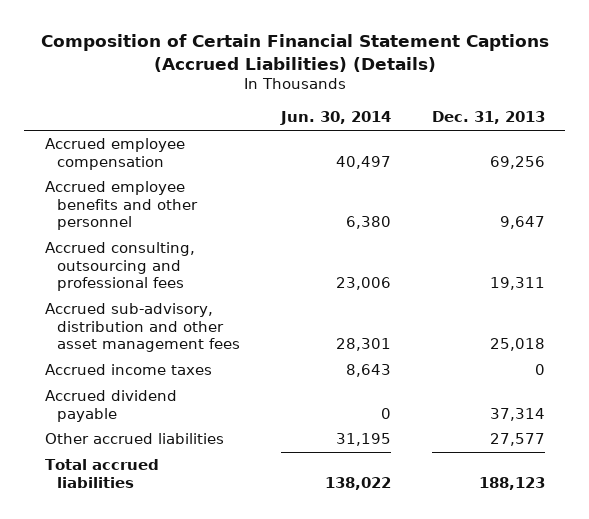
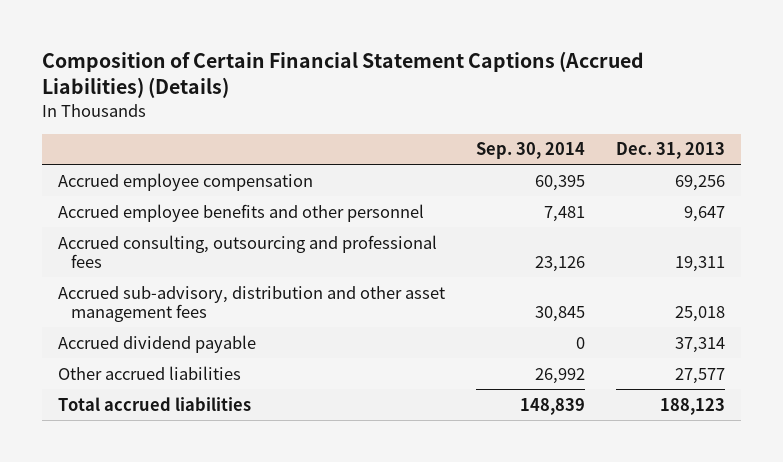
- | Jun. 30, 2014 | Dec. 31, 2013
+ | Sep. 30, 2014 | Dec. 31, 2013
- Accrued income taxes | 8,643 | 0

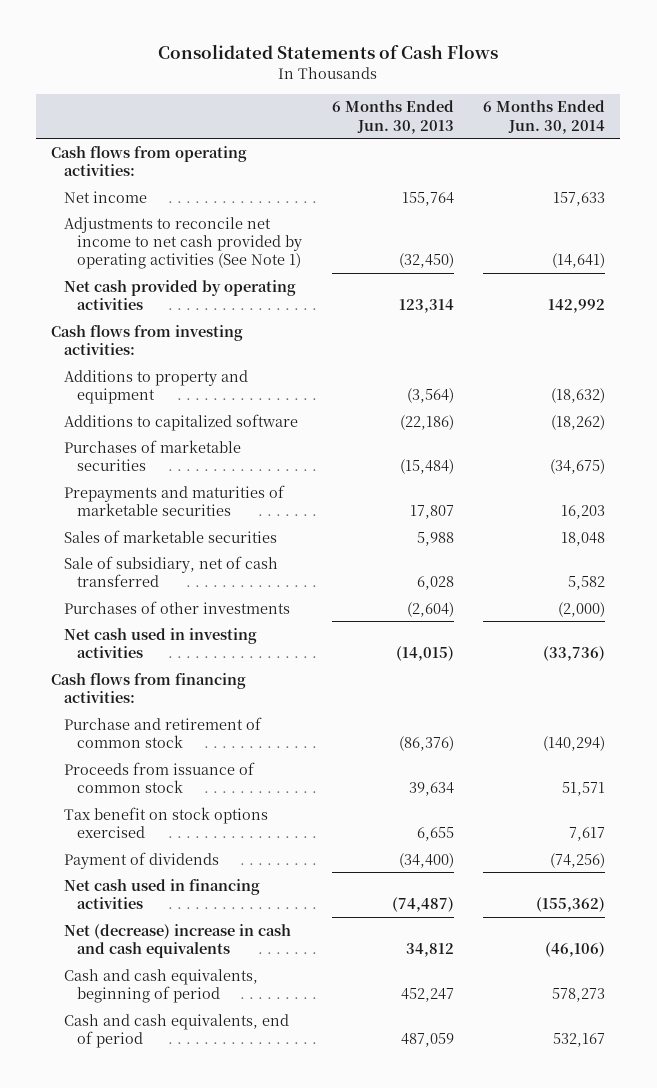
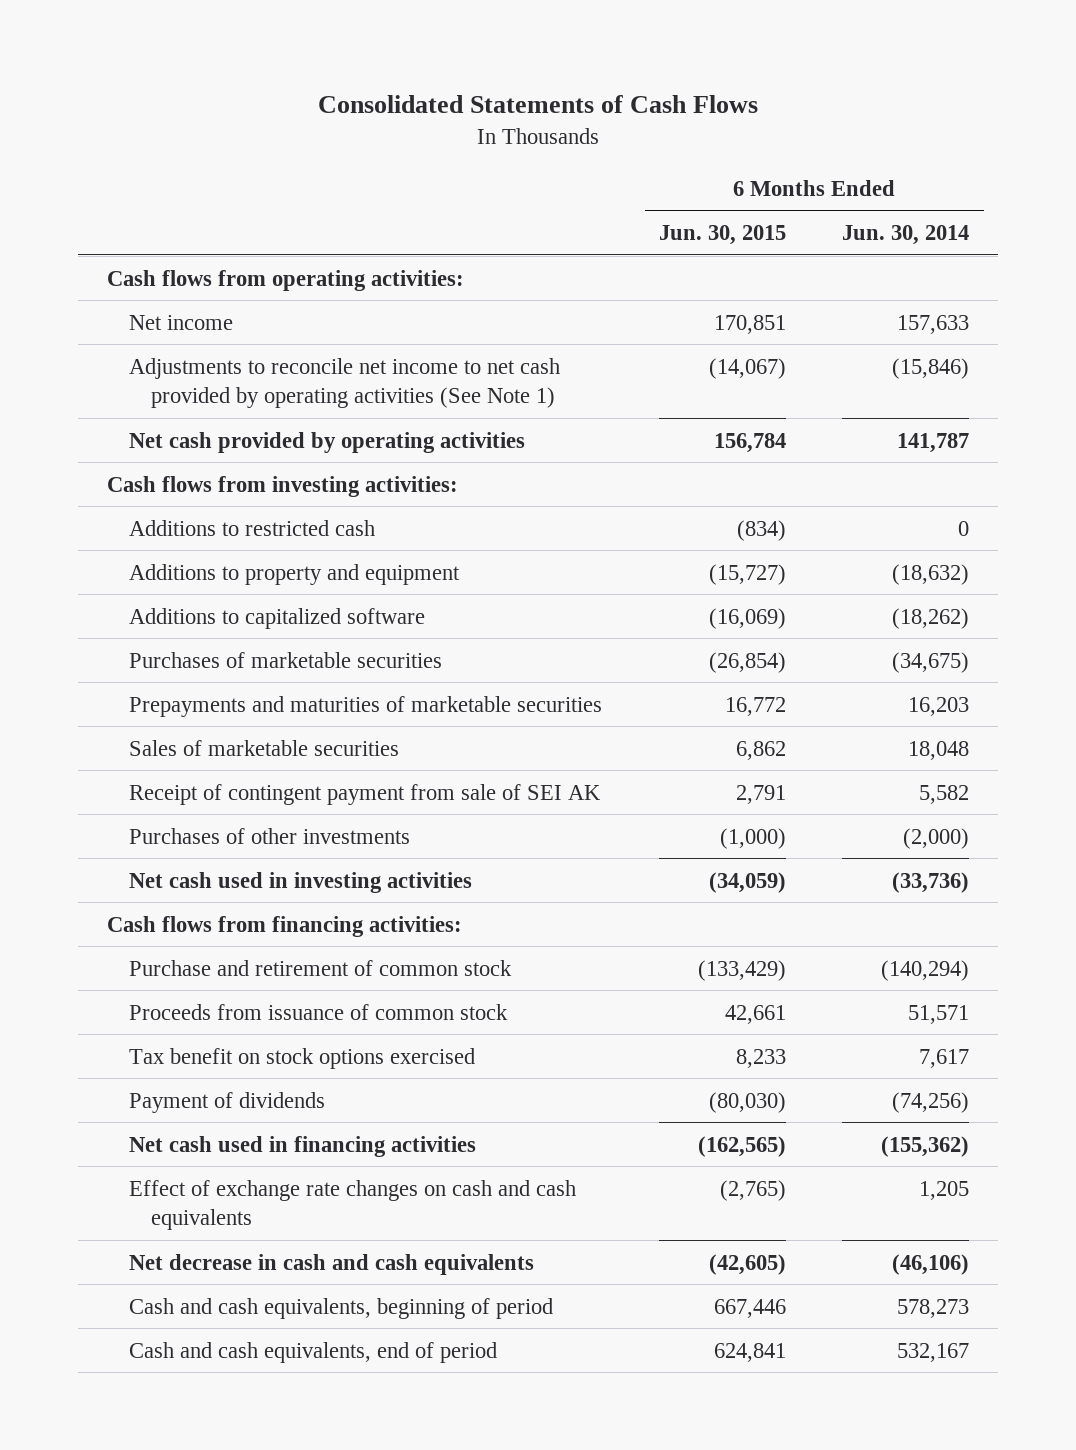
- | 6 Months Ended Jun. 30, 2013 | 6 Months Ended Jun. 30, 2014
+ | 6 Months Ended Jun. 30, 2015 | 6 Months Ended Jun. 30, 2014
- Adjustments to reconcile net income to net cash provided by operating activities (See Note 1) | (32,450) | (14,641)
- Net cash provided by operating activities | 123,314 | 142,992
+ Adjustments to reconcile net income to net cash provided by operating activities (See Note 1) | (14,067) | (15,846)
+ Net cash provided by operating activities | 156,784 | 141,787
+ Additions to restricted cash | (834) | 0
- Sale of subsidiary, net of cash transferred | 6,028 | 5,582
+ Receipt of contingent payment from sale of SEI AK | 2,791 | 5,582
- Net (decrease) increase in cash and cash equivalents | 34,812 | (46,106)
+ Effect of exchange rate changes on cash and cash equivalents | (2,765) | 1,205
+ Net decrease in cash and cash equivalents | (42,605) | (46,106)

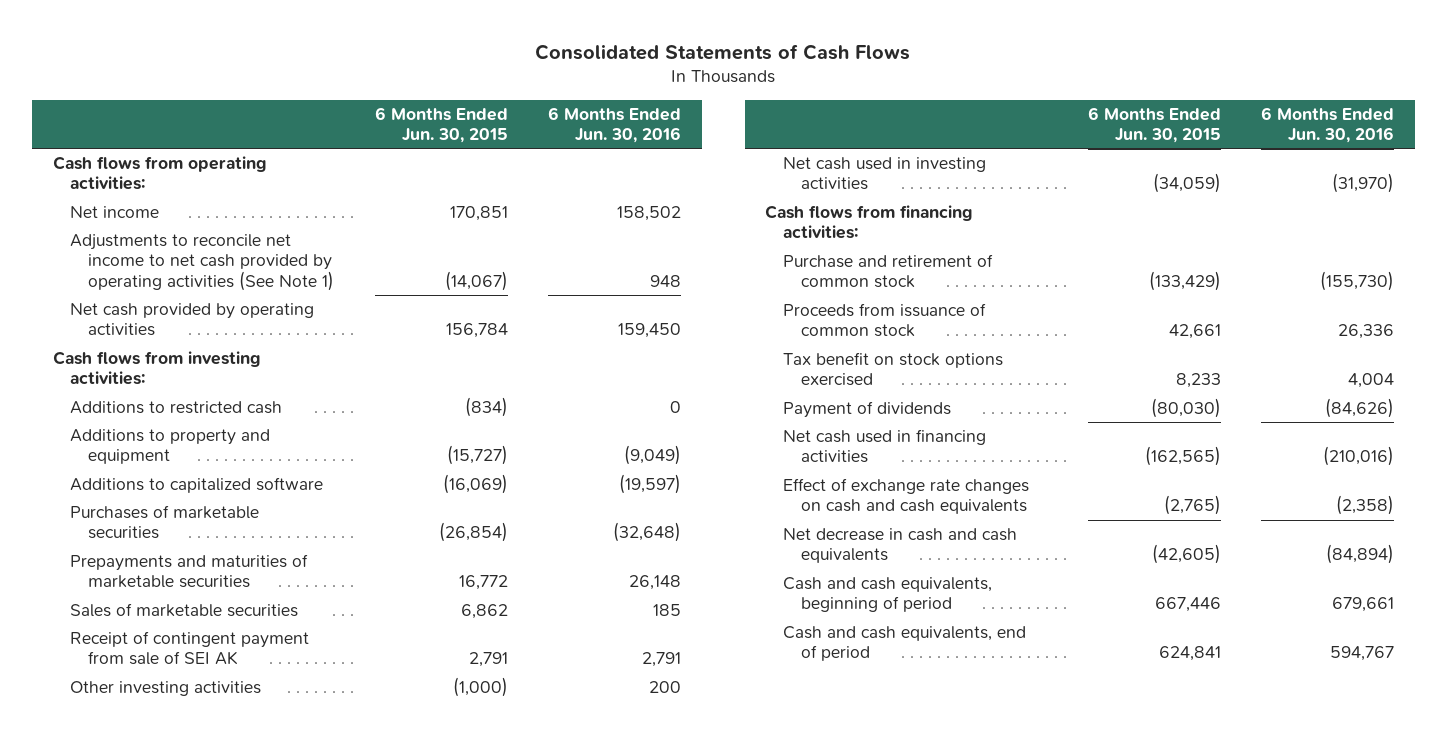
- | 6 Months Ended Jun. 30, 2015 | 6 Months Ended Jun. 30, 2014
+ | 6 Months Ended Jun. 30, 2015 | 6 Months Ended Jun. 30, 2016
- Purchases of other investments | (1,000) | (2,000)
+ Other investing activities | (1,000) | 200

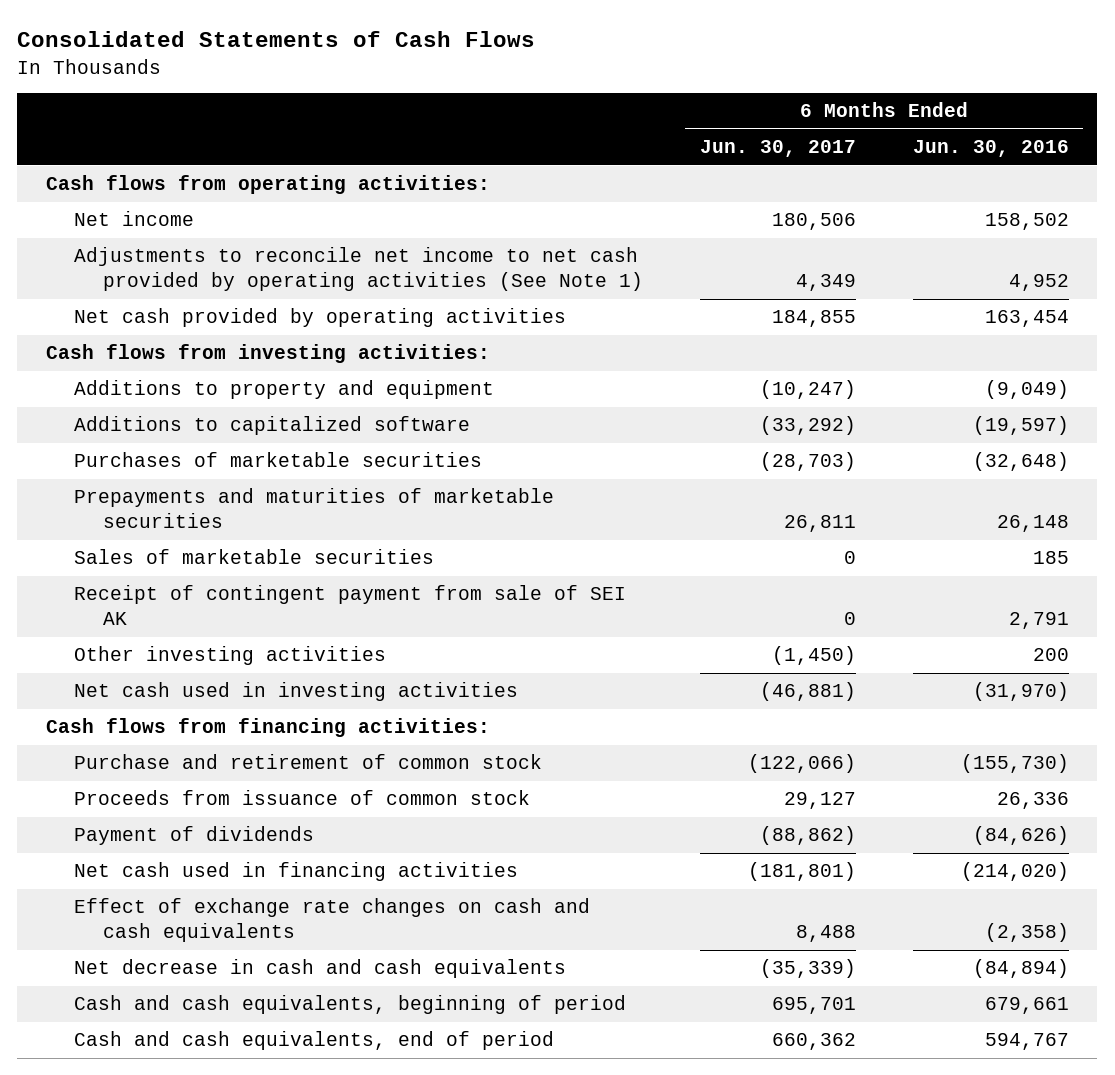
- | 6 Months Ended Jun. 30, 2015 | 6 Months Ended Jun. 30, 2016
+ | 6 Months Ended Jun. 30, 2017 | 6 Months Ended Jun. 30, 2016
- Adjustments to reconcile net income to net cash provided by operating activities (See Note 1) | (14,067) | 948
- Net cash provided by operating activities | 156,784 | 159,450
+ Adjustments to reconcile net income to net cash provided by operating activities (See Note 1) | 4,349 | 4,952
+ Net cash provided by operating activities | 184,855 | 163,454
- Additions to restricted cash | (834) | 0
- Tax benefit on stock options exercised | 8,233 | 4,004
- Net cash used in financing activities | (162,565) | (210,016)
+ Net cash used in financing activities | (181,801) | (214,020)

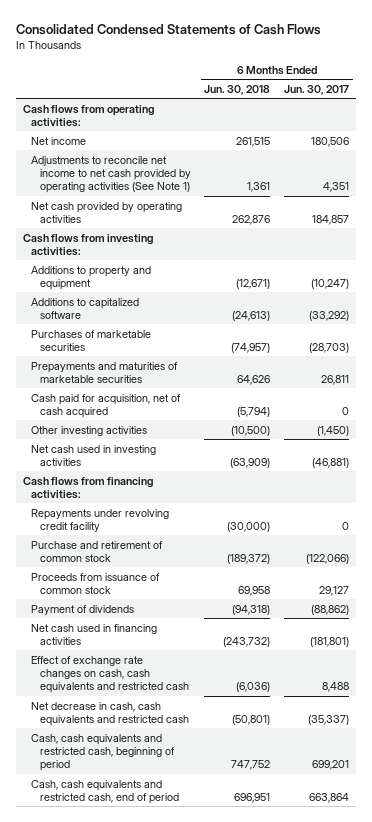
- Consolidated Statements of Cash Flows
+ Consolidated Condensed Statements of Cash Flows
- | 6 Months Ended Jun. 30, 2017 | 6 Months Ended Jun. 30, 2016
+ | 6 Months Ended Jun. 30, 2018 | 6 Months Ended Jun. 30, 2017
- Adjustments to reconcile net income to net cash provided by operating activities (See Note 1) | 4,349 | 4,952
- Net cash provided by operating activities | 184,855 | 163,454
+ Adjustments to reconcile net income to net cash provided by operating activities (See Note 1) | 1,361 | 4,351
+ Net cash provided by operating activities | 262,876 | 184,857
- Sales of marketable securities | 0 | 185
- Receipt of contingent payment from sale of SEI AK | 0 | 2,791
+ Cash paid for acquisition, net of cash acquired | (5,794) | 0
+ Repayments under revolving credit facility | (30,000) | 0
- Effect of exchange rate changes on cash and cash equivalents | 8,488 | (2,358)
- Net decrease in cash and cash equivalents | (35,339) | (84,894)
- Cash and cash equivalents, beginning of period | 695,701 | 679,661
- Cash and cash equivalents, end of period | 660,362 | 594,767
+ Effect of exchange rate changes on cash, cash equivalents and restricted cash | (6,036) | 8,488
+ Net decrease in cash, cash equivalents and restricted cash | (50,801) | (35,337)
+ Cash, cash equivalents and restricted cash, beginning of period | 747,752 | 699,201
+ Cash, cash equivalents and restricted cash, end of period | 696,951 | 663,864

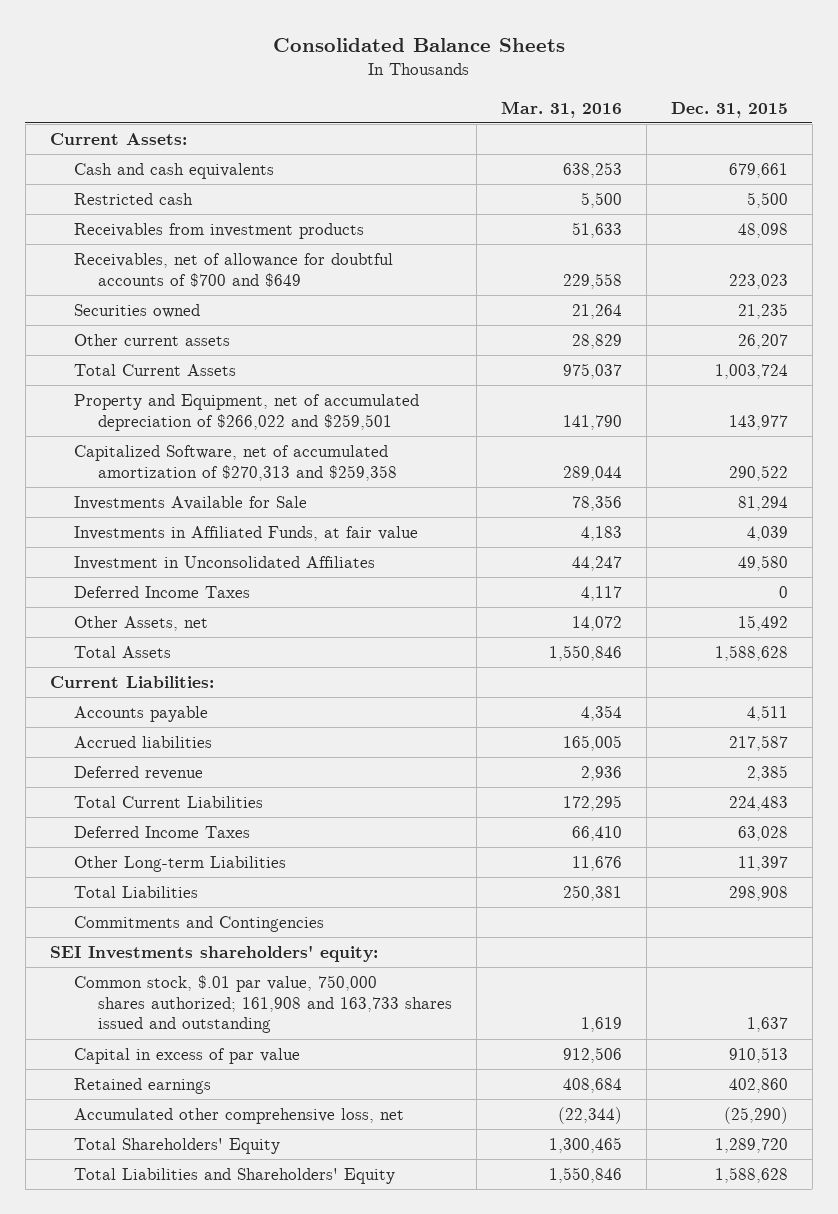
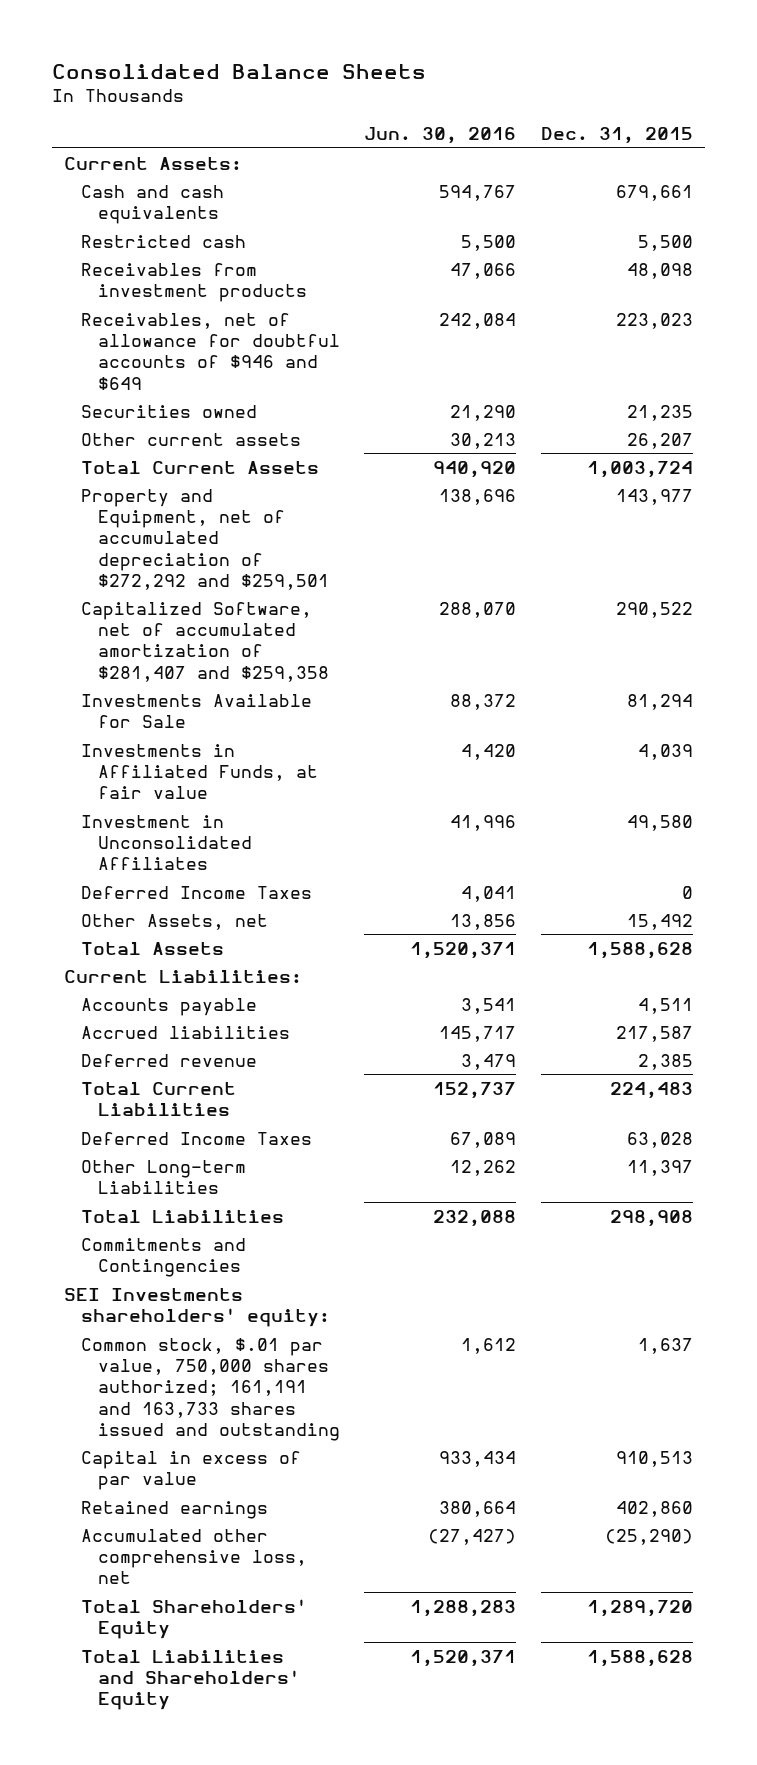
- | Mar. 31, 2016 | Dec. 31, 2015
+ | Jun. 30, 2016 | Dec. 31, 2015
- Receivables, net of allowance for doubtful accounts of $700 and $649 | 229,558 | 223,023
+ Receivables, net of allowance for doubtful accounts of $946 and $649 | 242,084 | 223,023
- Property and Equipment, net of accumulated depreciation of $266,022 and $259,501 | 141,790 | 143,977
- Capitalized Software, net of accumulated amortization of $270,313 and $259,358 | 289,044 | 290,522
+ Property and Equipment, net of accumulated depreciation of $272,292 and $259,501 | 138,696 | 143,977
+ Capitalized Software, net of accumulated amortization of $281,407 and $259,358 | 288,070 | 290,522
- Common stock, $.01 par value, 750,000 shares authorized; 161,908 and 163,733 shares issued and outstanding | 1,619 | 1,637
+ Common stock, $.01 par value, 750,000 shares authorized; 161,191 and 163,733 shares issued and outstanding | 1,612 | 1,637

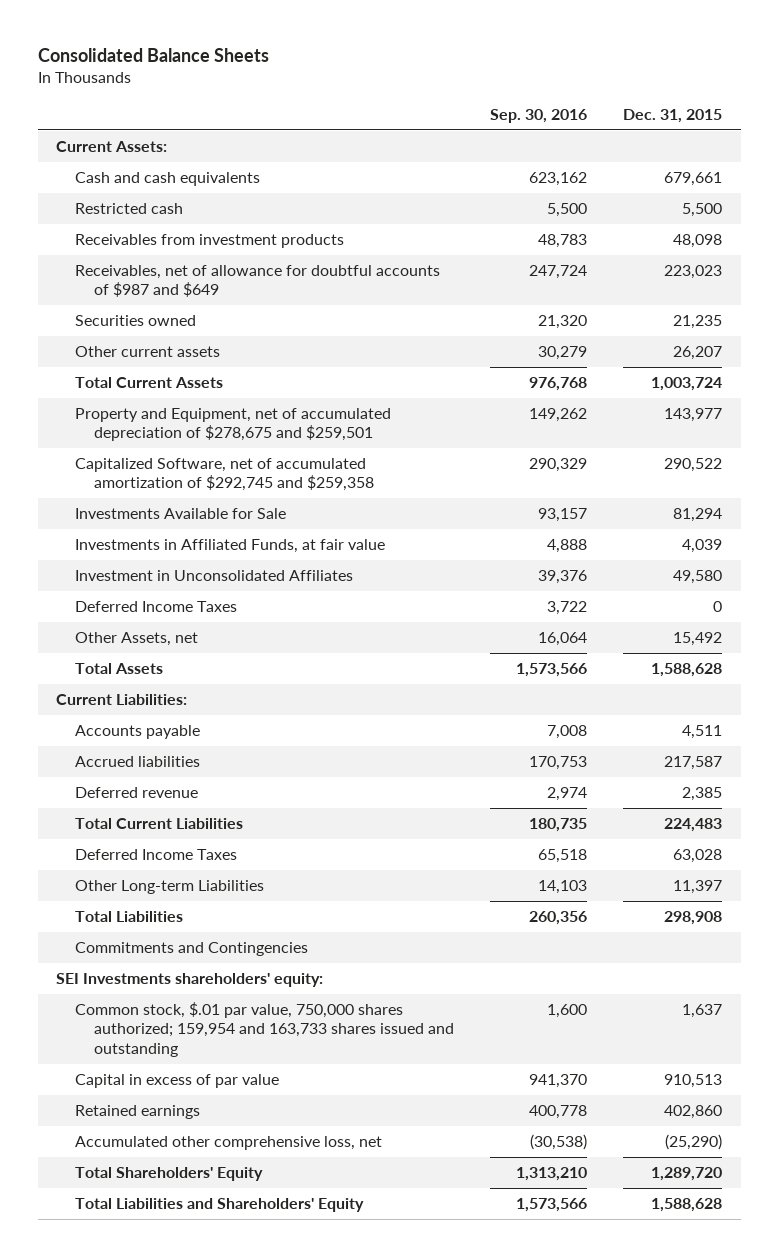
- | Jun. 30, 2016 | Dec. 31, 2015
+ | Sep. 30, 2016 | Dec. 31, 2015
- Receivables, net of allowance for doubtful accounts of $946 and $649 | 242,084 | 223,023
+ Receivables, net of allowance for doubtful accounts of $987 and $649 | 247,724 | 223,023
- Property and Equipment, net of accumulated depreciation of $272,292 and $259,501 | 138,696 | 143,977
- Capitalized Software, net of accumulated amortization of $281,407 and $259,358 | 288,070 | 290,522
+ Property and Equipment, net of accumulated depreciation of $278,675 and $259,501 | 149,262 | 143,977
+ Capitalized Software, net of accumulated amortization of $292,745 and $259,358 | 290,329 | 290,522
- Common stock, $.01 par value, 750,000 shares authorized; 161,191 and 163,733 shares issued and outstanding | 1,612 | 1,637
+ Common stock, $.01 par value, 750,000 shares authorized; 159,954 and 163,733 shares issued and outstanding | 1,600 | 1,637

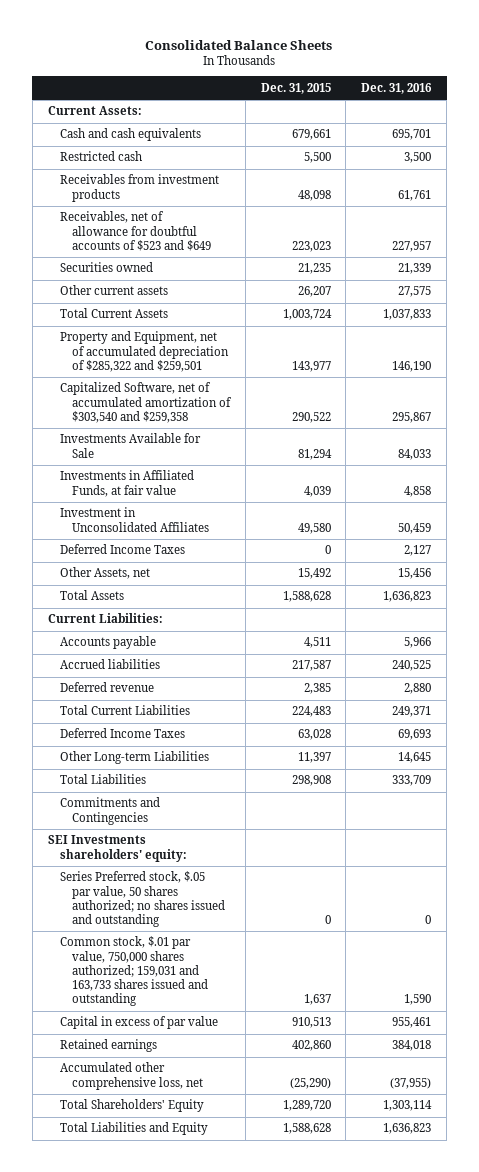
- | Sep. 30, 2016 | Dec. 31, 2015
+ | Dec. 31, 2015 | Dec. 31, 2016
- Receivables, net of allowance for doubtful accounts of $987 and $649 | 247,724 | 223,023
+ Receivables, net of allowance for doubtful accounts of $523 and $649 | 223,023 | 227,957
- Property and Equipment, net of accumulated depreciation of $278,675 and $259,501 | 149,262 | 143,977
- Capitalized Software, net of accumulated amortization of $292,745 and $259,358 | 290,329 | 290,522
+ Property and Equipment, net of accumulated depreciation of $285,322 and $259,501 | 143,977 | 146,190
+ Capitalized Software, net of accumulated amortization of $303,540 and $259,358 | 290,522 | 295,867
- Common stock, $.01 par value, 750,000 shares authorized; 159,954 and 163,733 shares issued and outstanding | 1,600 | 1,637
+ Series Preferred stock, $.05 par value, 50 shares authorized; no shares issued and outstanding | 0 | 0
+ Common stock, $.01 par value, 750,000 shares authorized; 159,031 and 163,733 shares issued and outstanding | 1,637 | 1,590
- Total Liabilities and Shareholders' Equity | 1,573,566 | 1,588,628
+ Total Liabilities and Equity | 1,588,628 | 1,636,823

